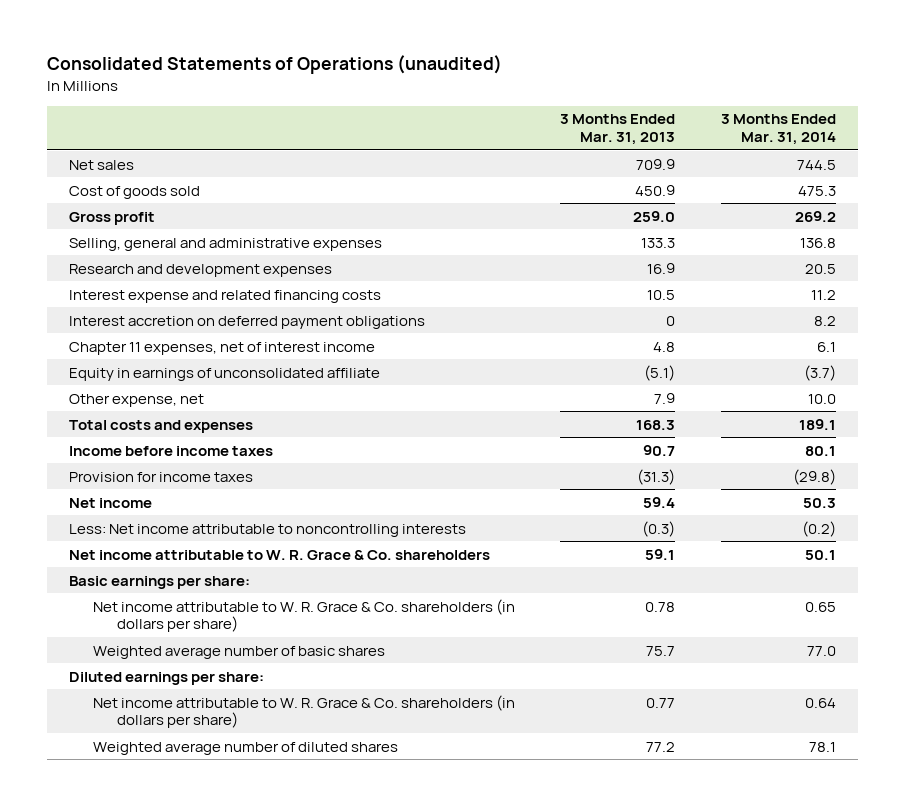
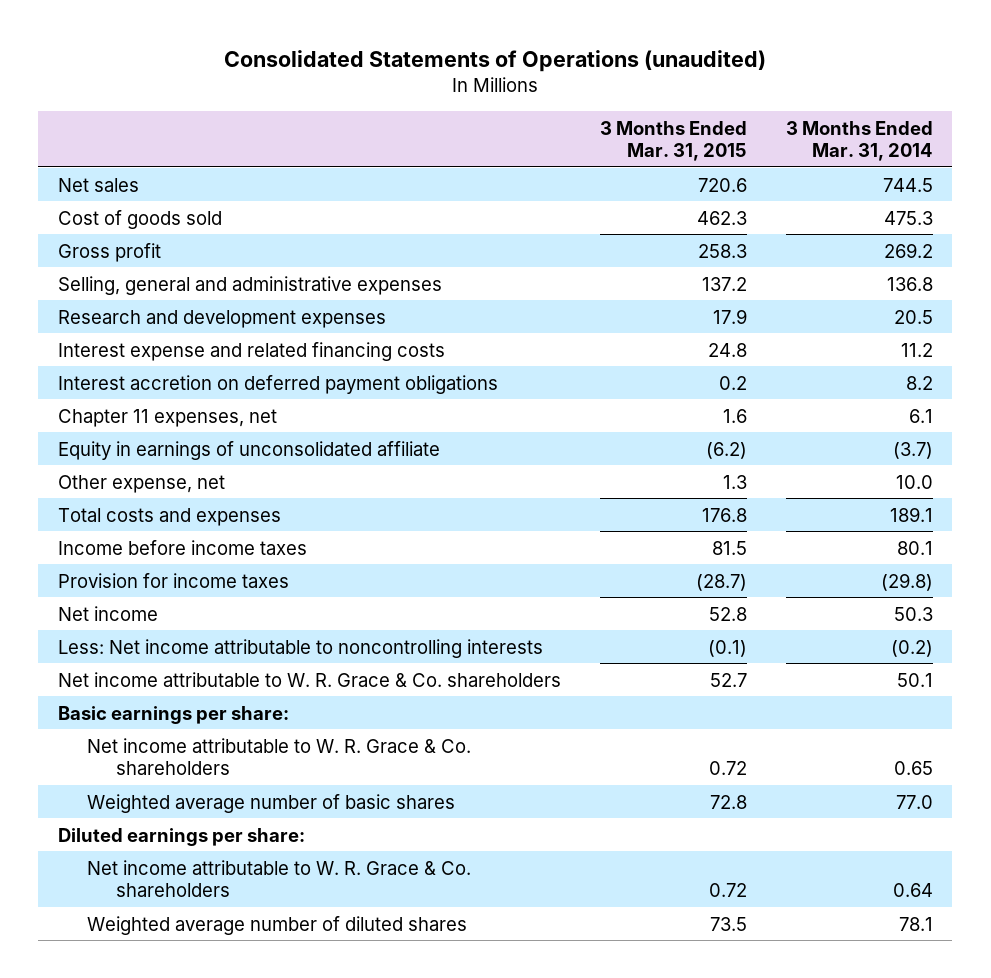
- | 3 Months Ended Mar. 31, 2013 | 3 Months Ended Mar. 31, 2014
+ | 3 Months Ended Mar. 31, 2015 | 3 Months Ended Mar. 31, 2014
- Chapter 11 expenses, net of interest income | 4.8 | 6.1
+ Chapter 11 expenses, net | 1.6 | 6.1
- Net income attributable to W. R. Grace & Co. shareholders (in dollars per share) | 0.78 | 0.65
+ Net income attributable to W. R. Grace & Co. shareholders | 0.72 | 0.65
- Net income attributable to W. R. Grace & Co. shareholders (in dollars per share) | 0.77 | 0.64
+ Net income attributable to W. R. Grace & Co. shareholders | 0.72 | 0.64

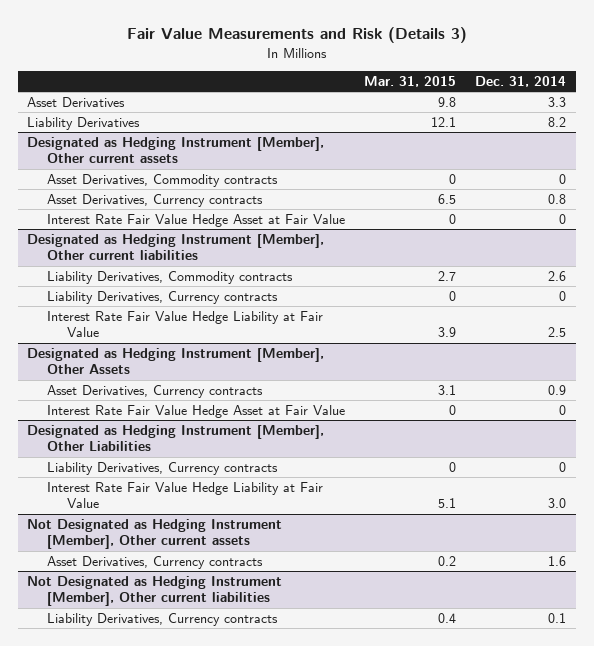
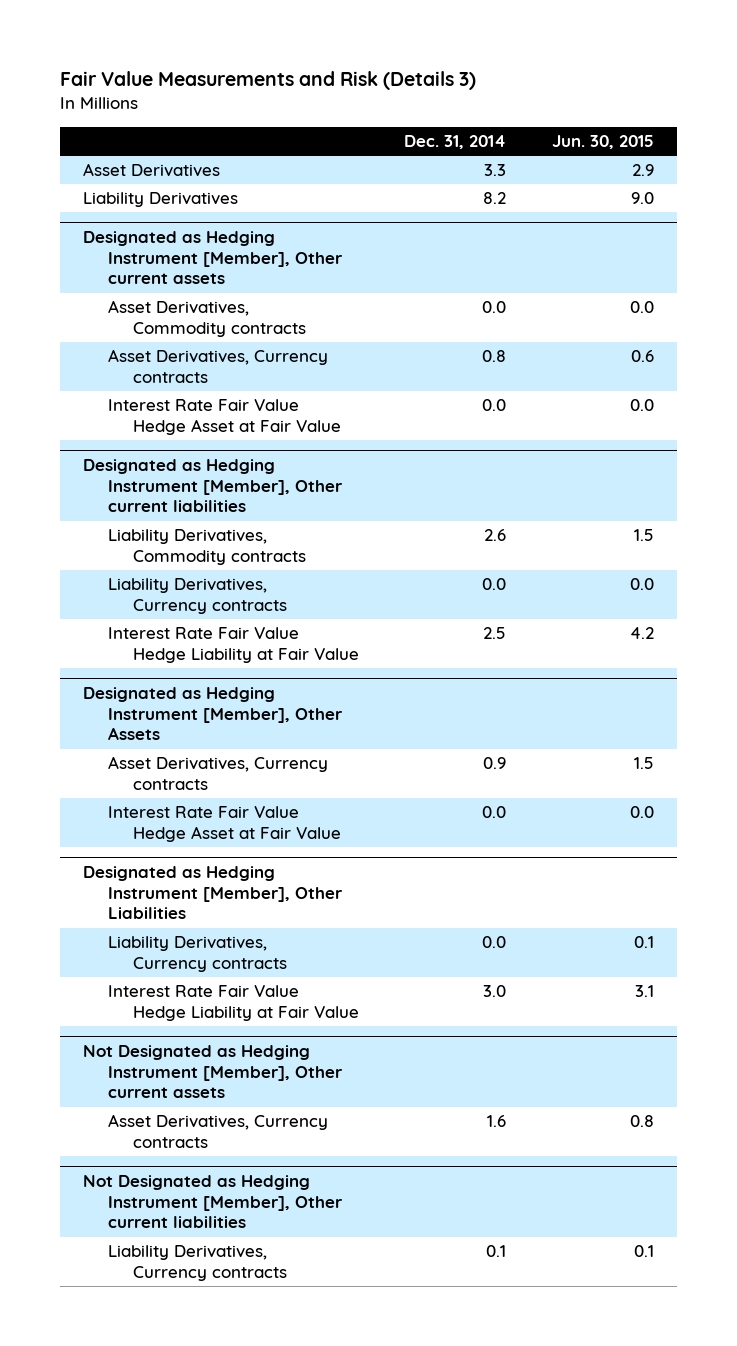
- | Mar. 31, 2015 | Dec. 31, 2014
+ | Dec. 31, 2014 | Jun. 30, 2015
@ Designated as Hedging Instrument [Member], Other current assets
- Asset Derivatives, Commodity contracts | 0 | 0
+ Asset Derivatives, Commodity contracts | 0.0 | 0.0
- Interest Rate Fair Value Hedge Asset at Fair Value | 0 | 0
+ Interest Rate Fair Value Hedge Asset at Fair Value | 0.0 | 0.0
@ Designated as Hedging Instrument [Member], Other current liabilities
- Liability Derivatives, Currency contracts | 0 | 0
+ Liability Derivatives, Currency contracts | 0.0 | 0.0
@ Designated as Hedging Instrument [Member], Other Assets
- Interest Rate Fair Value Hedge Asset at Fair Value | 0 | 0
+ Interest Rate Fair Value Hedge Asset at Fair Value | 0.0 | 0.0
@ Designated as Hedging Instrument [Member], Other Liabilities
- Liability Derivatives, Currency contracts | 0 | 0
+ Liability Derivatives, Currency contracts | 0.0 | 0.1

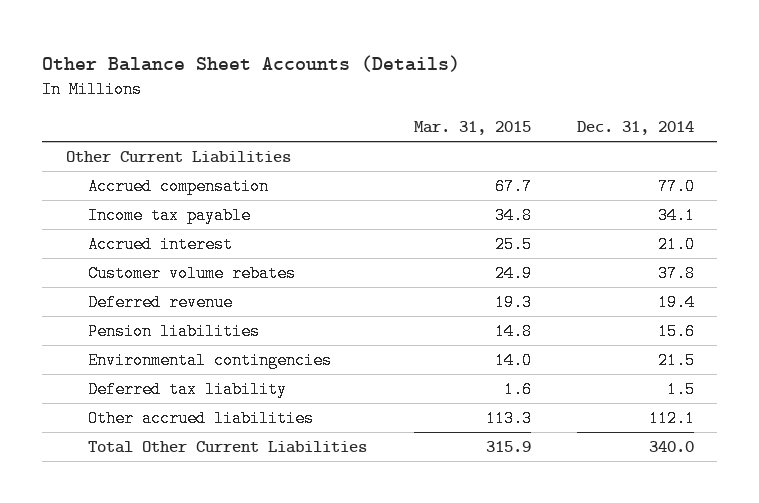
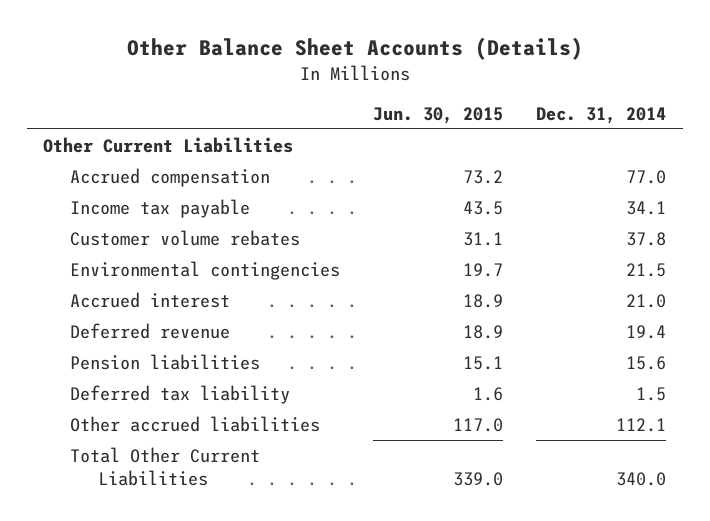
- | Mar. 31, 2015 | Dec. 31, 2014
+ | Jun. 30, 2015 | Dec. 31, 2014
moved up: Environmental contingencies | 19.7 | 21.5
moved down: Accrued interest | 18.9 | 21.0

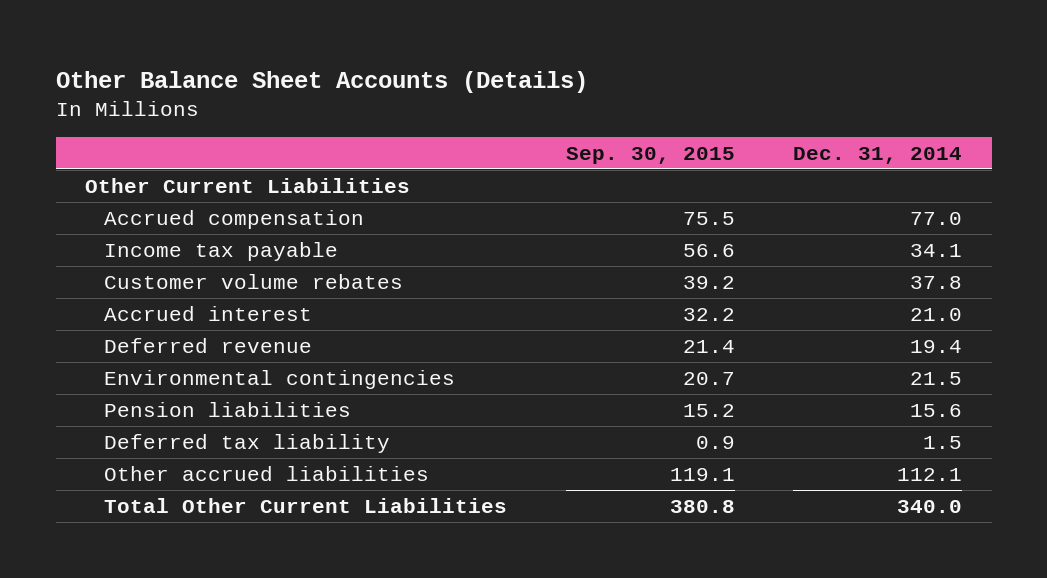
- | Jun. 30, 2015 | Dec. 31, 2014
+ | Sep. 30, 2015 | Dec. 31, 2014
moved down: Environmental contingencies | 20.7 | 21.5

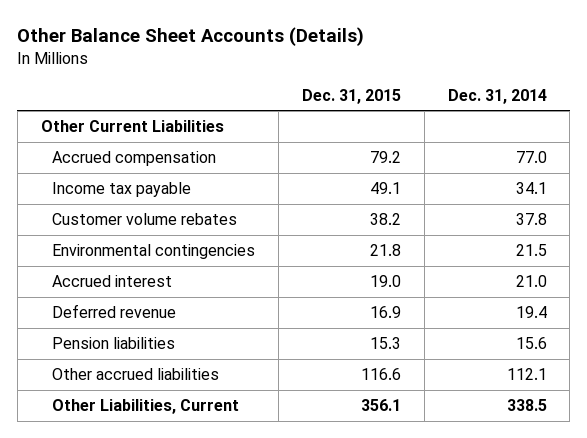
- | Sep. 30, 2015 | Dec. 31, 2014
+ | Dec. 31, 2015 | Dec. 31, 2014
moved up: Environmental contingencies | 21.8 | 21.5
- Deferred tax liability | 0.9 | 1.5
- Total Other Current Liabilities | 380.8 | 340.0
+ Other Liabilities, Current | 356.1 | 338.5

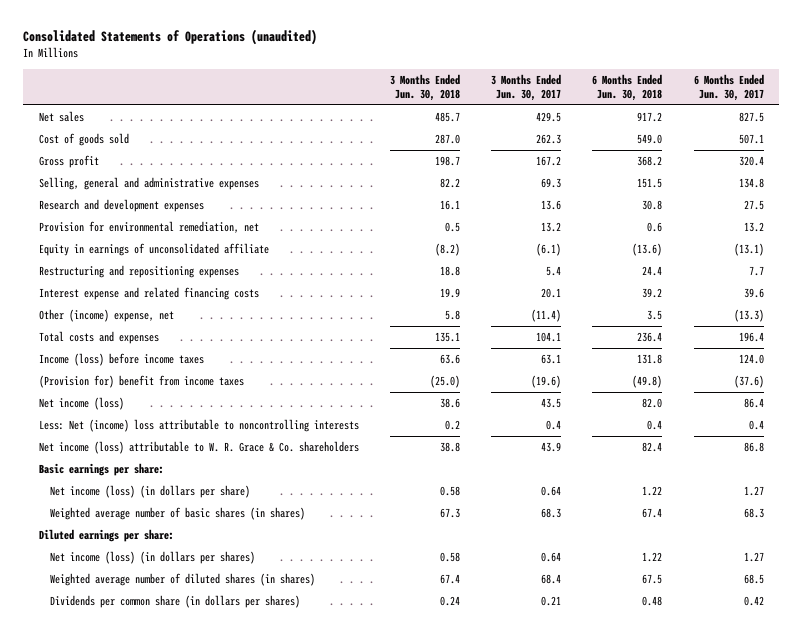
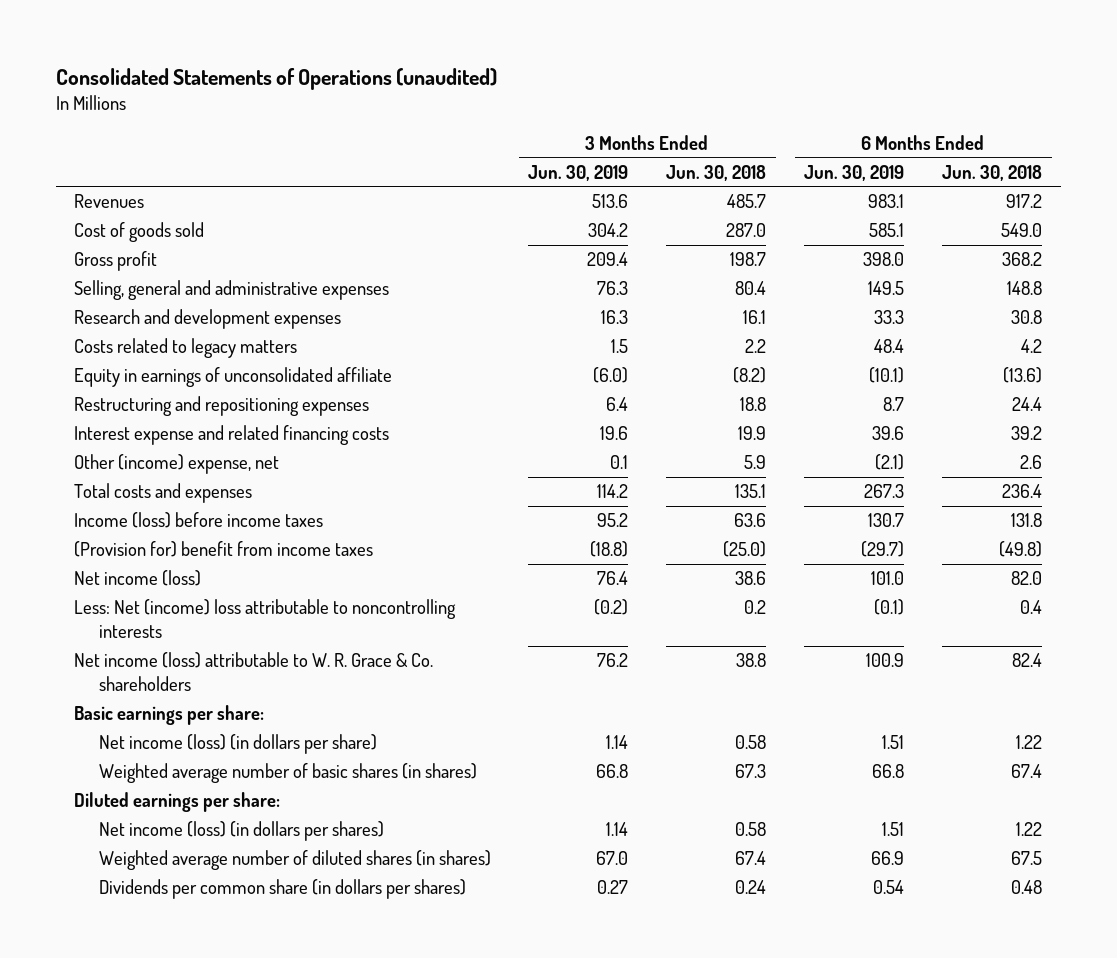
- | 3 Months Ended Jun. 30, 2018 | 3 Months Ended Jun. 30, 2017 | 6 Months Ended Jun. 30, 2018 | 6 Months Ended Jun. 30, 2017
+ | 3 Months Ended Jun. 30, 2019 | 3 Months Ended Jun. 30, 2018 | 6 Months Ended Jun. 30, 2019 | 6 Months Ended Jun. 30, 2018
- Net sales | 485.7 | 429.5 | 917.2 | 827.5
+ Revenues | 513.6 | 485.7 | 983.1 | 917.2
- Selling, general and administrative expenses | 82.2 | 69.3 | 151.5 | 134.8
+ Selling, general and administrative expenses | 76.3 | 80.4 | 149.5 | 148.8
- Provision for environmental remediation, net | 0.5 | 13.2 | 0.6 | 13.2
+ Costs related to legacy matters | 1.5 | 2.2 | 48.4 | 4.2
- Other (income) expense, net | 5.8 | (11.4) | 3.5 | (13.3)
+ Other (income) expense, net | 0.1 | 5.9 | (2.1) | 2.6

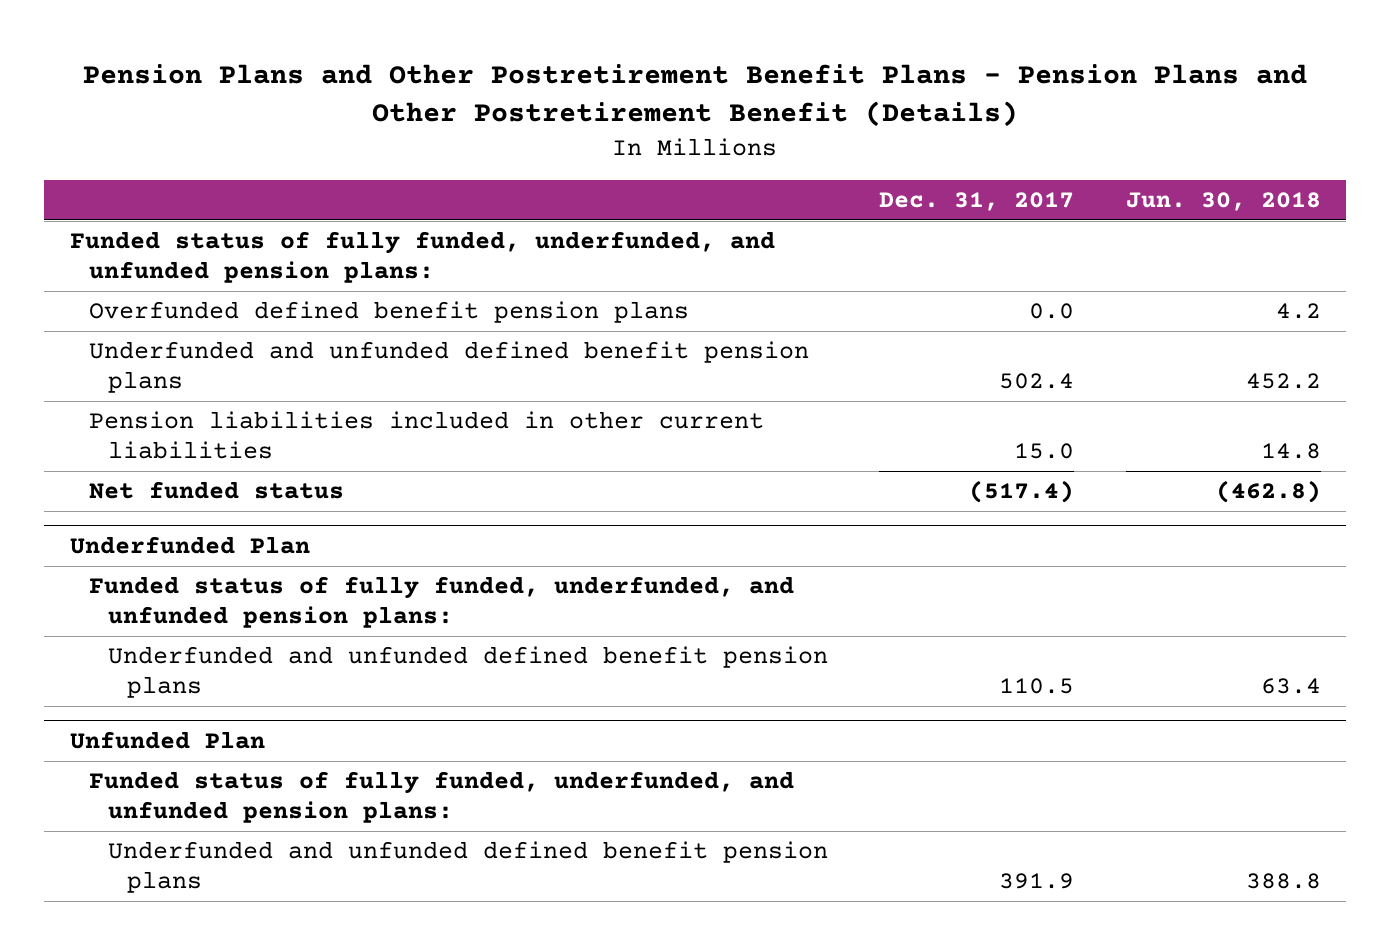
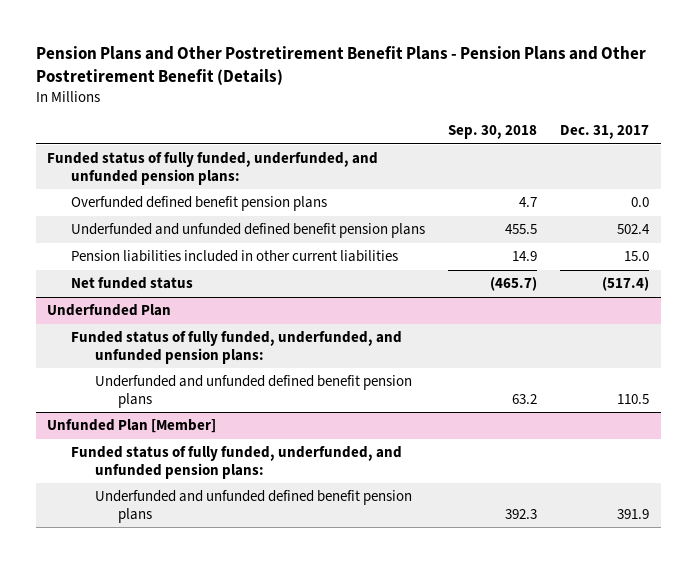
- | Dec. 31, 2017 | Jun. 30, 2018
+ | Sep. 30, 2018 | Dec. 31, 2017
- Unfunded Plan
+ Unfunded Plan [Member]

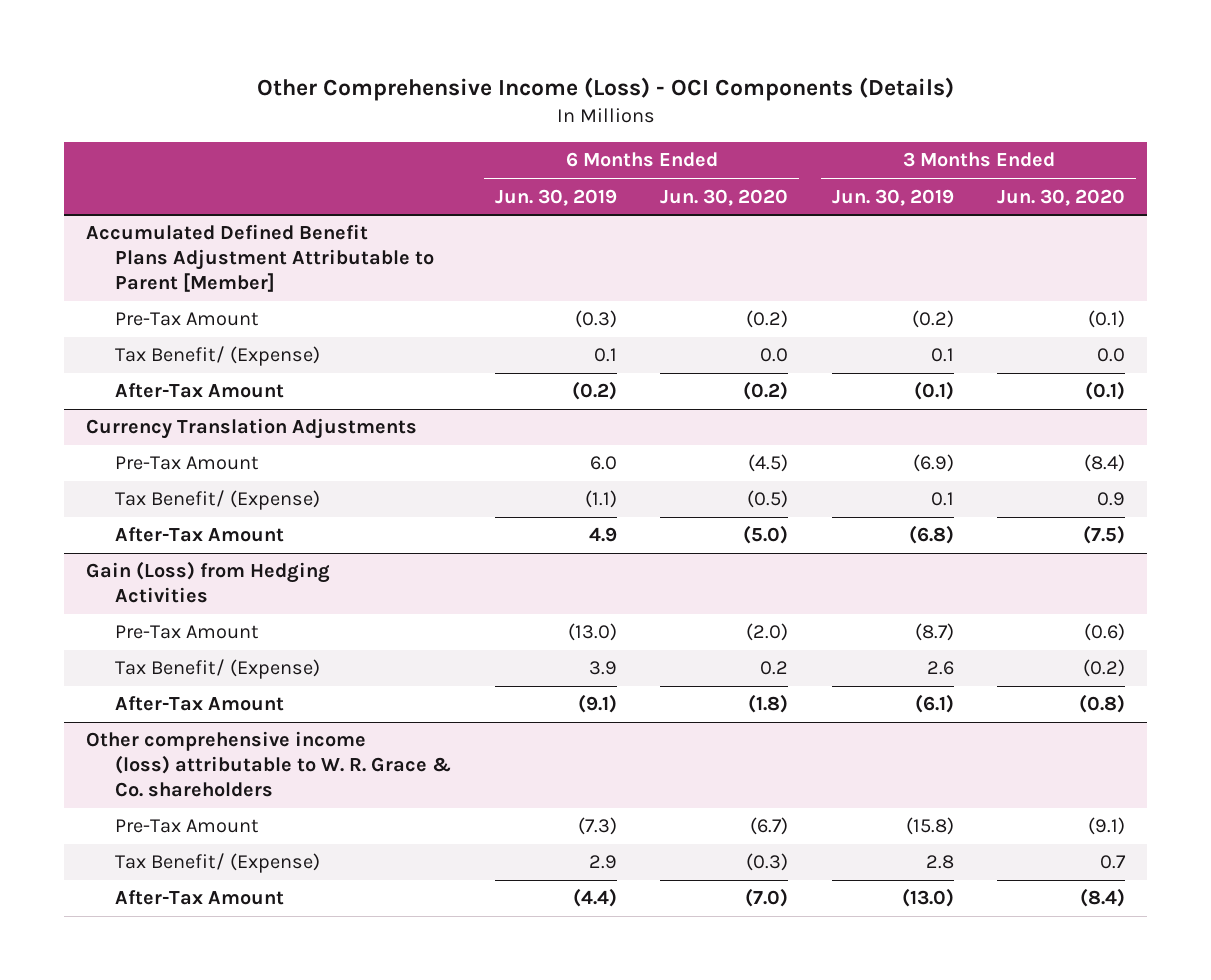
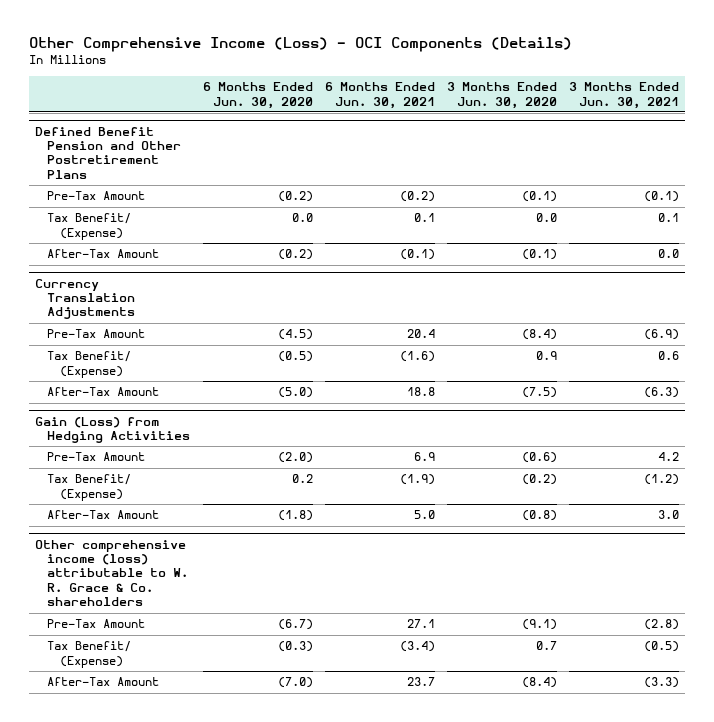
- | 6 Months Ended Jun. 30, 2019 | 6 Months Ended Jun. 30, 2020 | 3 Months Ended Jun. 30, 2019 | 3 Months Ended Jun. 30, 2020
+ | 6 Months Ended Jun. 30, 2020 | 6 Months Ended Jun. 30, 2021 | 3 Months Ended Jun. 30, 2020 | 3 Months Ended Jun. 30, 2021
- Accumulated Defined Benefit Plans Adjustment Attributable to Parent [Member]
+ Defined Benefit Pension and Other Postretirement Plans

